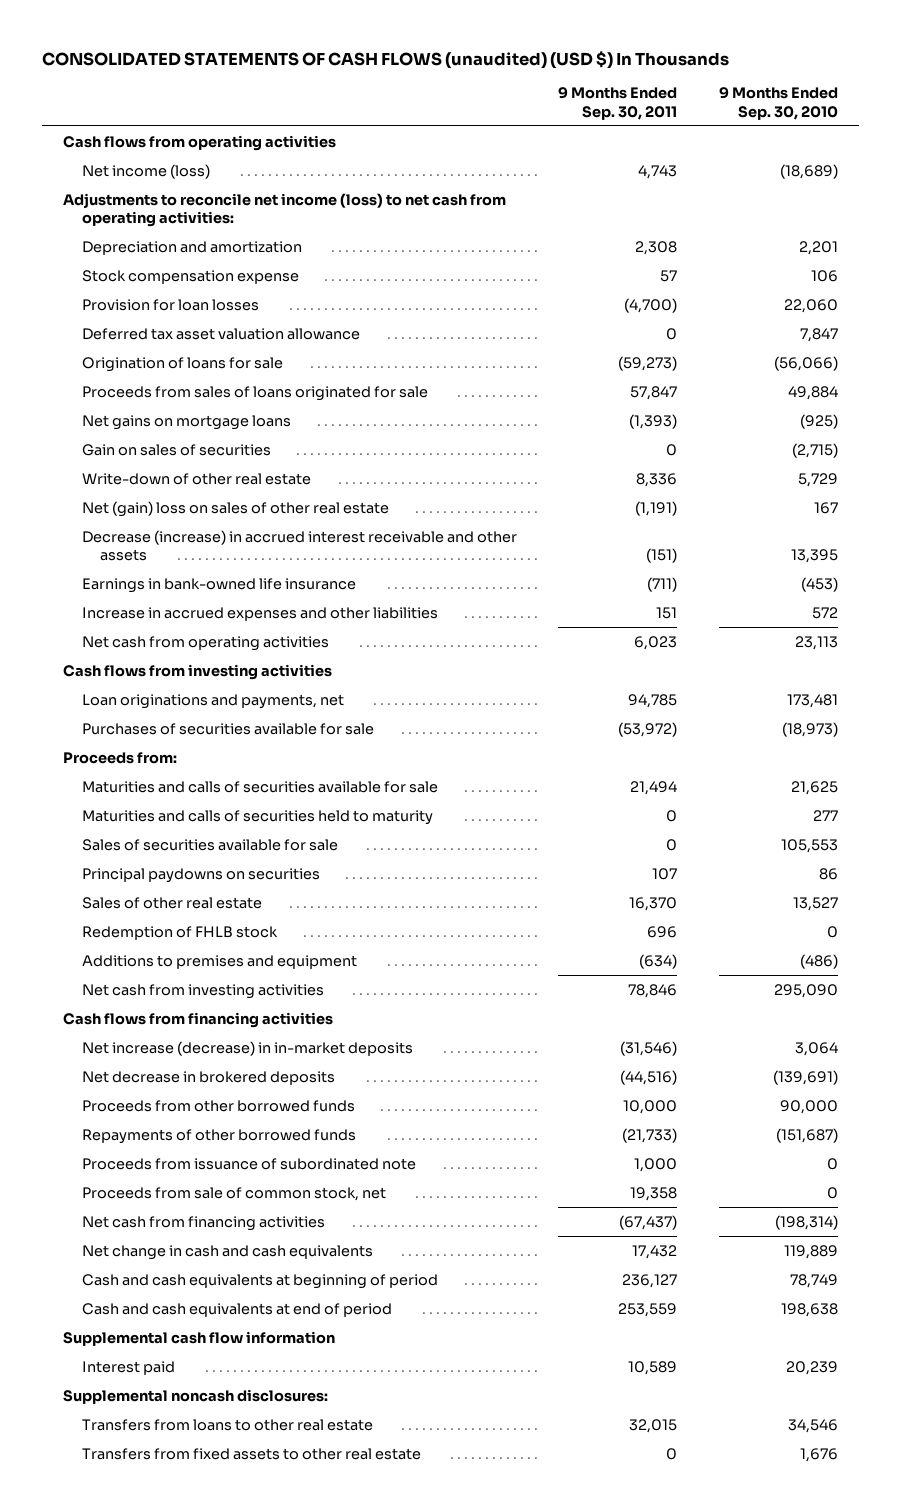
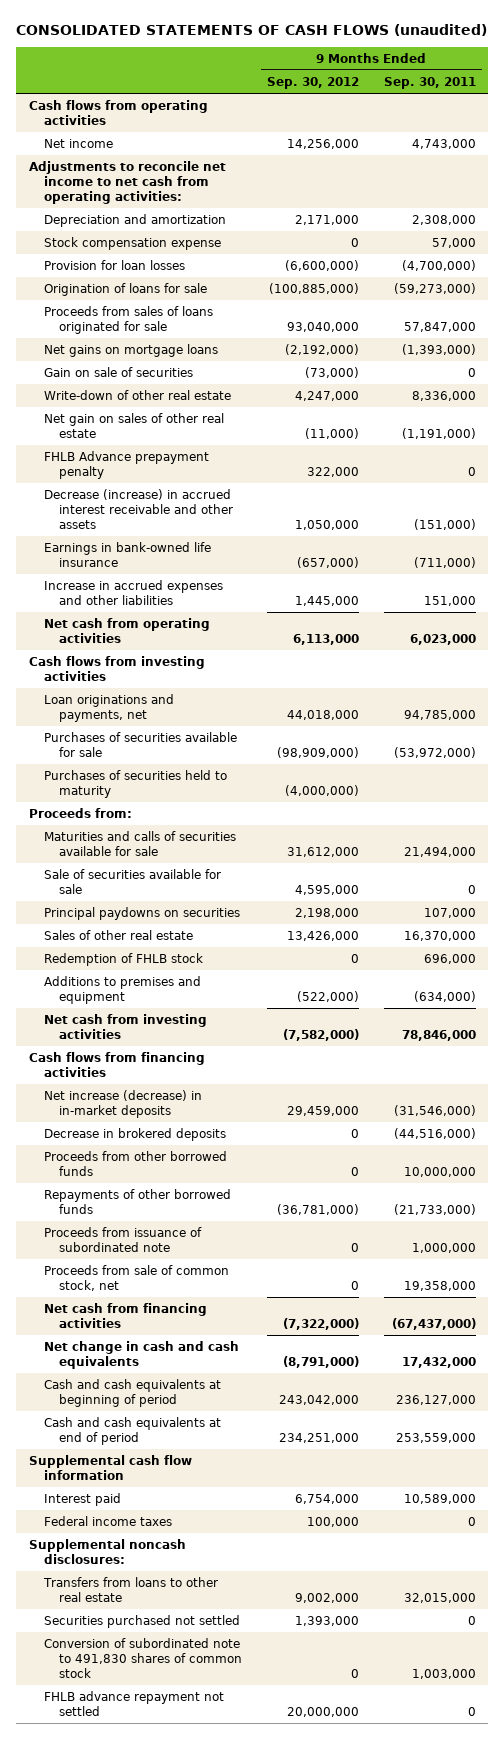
- CONSOLIDATED STATEMENTS OF CASH FLOWS (unaudited) (USD $) In Thousands
+ CONSOLIDATED STATEMENTS OF CASH FLOWS (unaudited)
- | 9 Months Ended Sep. 30, 2011 | 9 Months Ended Sep. 30, 2010
+ | 9 Months Ended Sep. 30, 2012 | 9 Months Ended Sep. 30, 2011
- Net income (loss) | 4,743 | (18,689)
- Adjustments to reconcile net income (loss) to net cash from operating activities:
- Depreciation and amortization | 2,308 | 2,201
- Stock compensation expense | 57 | 106
- Provision for loan losses | (4,700) | 22,060
- Deferred tax asset valuation allowance | 0 | 7,847
- Origination of loans for sale | (59,273) | (56,066)
- Proceeds from sales of loans originated for sale | 57,847 | 49,884
- Net gains on mortgage loans | (1,393) | (925)
- Gain on sales of securities | 0 | (2,715)
- Write-down of other real estate | 8,336 | 5,729
- Net (gain) loss on sales of other real estate | (1,191) | 167
- Decrease (increase) in accrued interest receivable and other assets | (151) | 13,395
- Earnings in bank-owned life insurance | (711) | (453)
- Increase in accrued expenses and other liabilities | 151 | 572
- Net cash from operating activities | 6,023 | 23,113
+ Net income | 14,256,000 | 4,743,000
+ Adjustments to reconcile net income to net cash from operating activities:
+ Depreciation and amortization | 2,171,000 | 2,308,000
+ Stock compensation expense | 0 | 57,000
+ Provision for loan losses | (6,600,000) | (4,700,000)
+ Origination of loans for sale | (100,885,000) | (59,273,000)
+ Proceeds from sales of loans originated for sale | 93,040,000 | 57,847,000
+ Net gains on mortgage loans | (2,192,000) | (1,393,000)
+ Gain on sale of securities | (73,000) | 0
+ Write-down of other real estate | 4,247,000 | 8,336,000
+ Net gain on sales of other real estate | (11,000) | (1,191,000)
+ FHLB Advance prepayment penalty | 322,000 | 0
+ Decrease (increase) in accrued interest receivable and other assets | 1,050,000 | (151,000)
+ Earnings in bank-owned life insurance | (657,000) | (711,000)
+ Increase in accrued expenses and other liabilities | 1,445,000 | 151,000
+ Net cash from operating activities | 6,113,000 | 6,023,000
- Loan originations and payments, net | 94,785 | 173,481
- Purchases of securities available for sale | (53,972) | (18,973)
+ Loan originations and payments, net | 44,018,000 | 94,785,000
+ Purchases of securities available for sale | (98,909,000) | (53,972,000)
+ Purchases of securities held to maturity | (4,000,000) |
- Maturities and calls of securities available for sale | 21,494 | 21,625
- Maturities and calls of securities held to maturity | 0 | 277
- Sales of securities available for sale | 0 | 105,553
- Principal paydowns on securities | 107 | 86
- Sales of other real estate | 16,370 | 13,527
- Redemption of FHLB stock | 696 | 0
- Additions to premises and equipment | (634) | (486)
- Net cash from investing activities | 78,846 | 295,090
+ Maturities and calls of securities available for sale | 31,612,000 | 21,494,000
+ Sale of securities available for sale | 4,595,000 | 0
+ Principal paydowns on securities | 2,198,000 | 107,000
+ Sales of other real estate | 13,426,000 | 16,370,000
+ Redemption of FHLB stock | 0 | 696,000
+ Additions to premises and equipment | (522,000) | (634,000)
+ Net cash from investing activities | (7,582,000) | 78,846,000
- Net increase (decrease) in in-market deposits | (31,546) | 3,064
- Net decrease in brokered deposits | (44,516) | (139,691)
- Proceeds from other borrowed funds | 10,000 | 90,000
- Repayments of other borrowed funds | (21,733) | (151,687)
- Proceeds from issuance of subordinated note | 1,000 | 0
- Proceeds from sale of common stock, net | 19,358 | 0
- Net cash from financing activities | (67,437) | (198,314)
- Net change in cash and cash equivalents | 17,432 | 119,889
- Cash and cash equivalents at beginning of period | 236,127 | 78,749
- Cash and cash equivalents at end of period | 253,559 | 198,638
+ Net increase (decrease) in in-market deposits | 29,459,000 | (31,546,000)
+ Decrease in brokered deposits | 0 | (44,516,000)
+ Proceeds from other borrowed funds | 0 | 10,000,000
+ Repayments of other borrowed funds | (36,781,000) | (21,733,000)
+ Proceeds from issuance of subordinated note | 0 | 1,000,000
+ Proceeds from sale of common stock, net | 0 | 19,358,000
+ Net cash from financing activities | (7,322,000) | (67,437,000)
+ Net change in cash and cash equivalents | (8,791,000) | 17,432,000
+ Cash and cash equivalents at beginning of period | 243,042,000 | 236,127,000
+ Cash and cash equivalents at end of period | 234,251,000 | 253,559,000
- Interest paid | 10,589 | 20,239
+ Interest paid | 6,754,000 | 10,589,000
+ Federal income taxes | 100,000 | 0
- Transfers from loans to other real estate | 32,015 | 34,546
- Transfers from fixed assets to other real estate | 0 | 1,676
+ Transfers from loans to other real estate | 9,002,000 | 32,015,000
+ Securities purchased not settled | 1,393,000 | 0
+ Conversion of subordinated note to 491,830 shares of common stock | 0 | 1,003,000
+ FHLB advance repayment not settled | 20,000,000 | 0

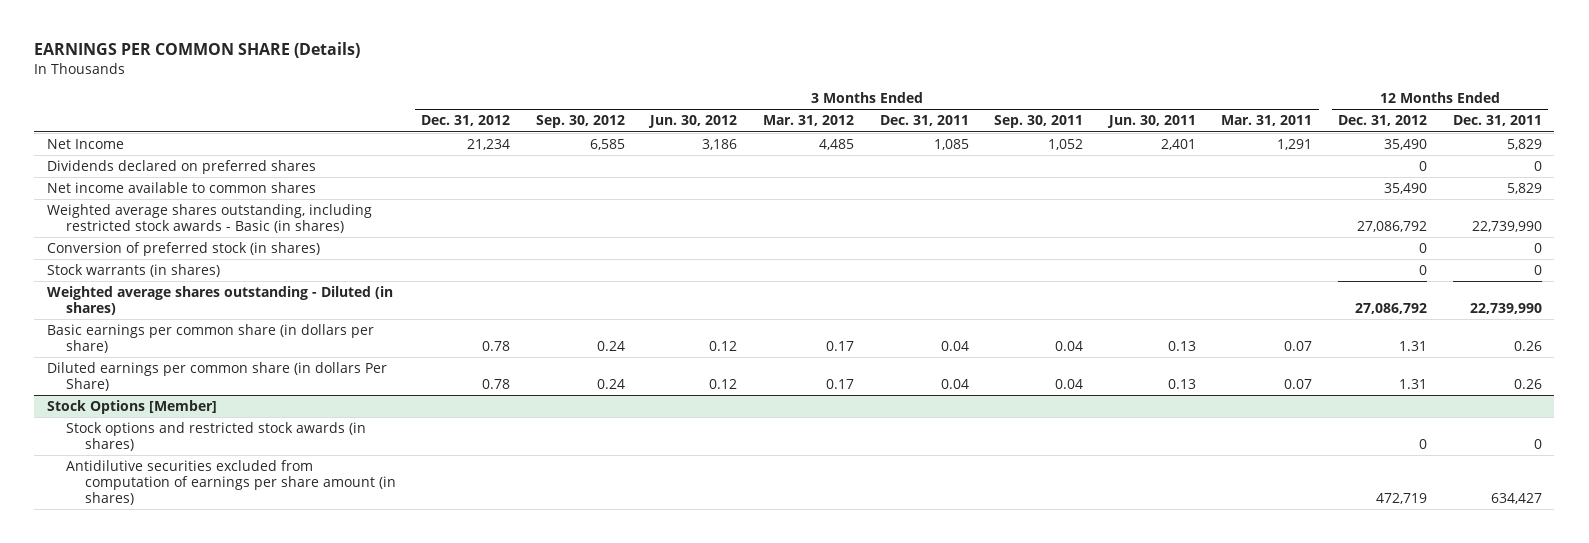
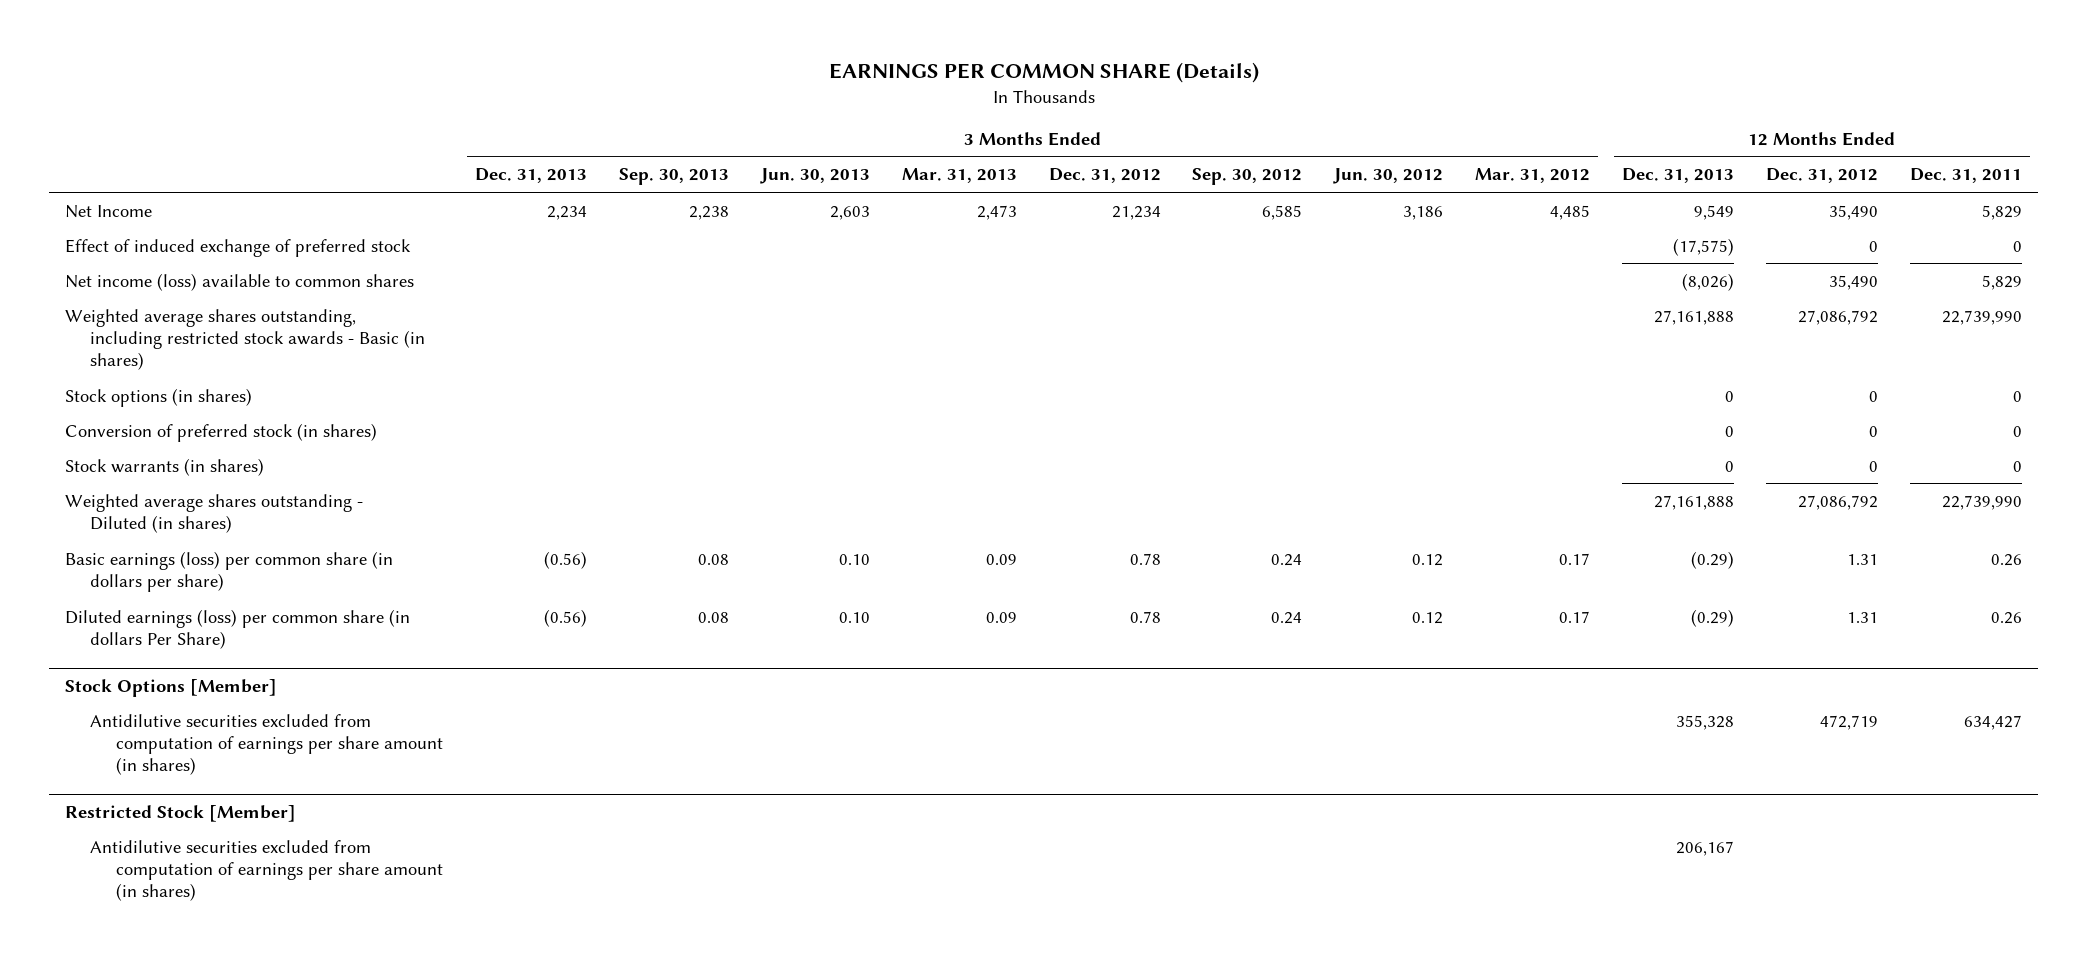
- | 3 Months Ended Dec. 31, 2012 | 3 Months Ended Sep. 30, 2012 | 3 Months Ended Jun. 30, 2012 | 3 Months Ended Mar. 31, 2012 | 3 Months Ended Dec. 31, 2011 | 3 Months Ended Sep. 30, 2011 | 3 Months Ended Jun. 30, 2011 | 3 Months Ended Mar. 31, 2011 | 12 Months Ended Dec. 31, 2012 | 12 Months Ended Dec. 31, 2011
+ | 3 Months Ended Dec. 31, 2013 | 3 Months Ended Sep. 30, 2013 | 3 Months Ended Jun. 30, 2013 | 3 Months Ended Mar. 31, 2013 | 3 Months Ended Dec. 31, 2012 | 3 Months Ended Sep. 30, 2012 | 3 Months Ended Jun. 30, 2012 | 3 Months Ended Mar. 31, 2012 | 12 Months Ended Dec. 31, 2013 | 12 Months Ended Dec. 31, 2012 | 12 Months Ended Dec. 31, 2011
- Dividends declared on preferred shares | | | | | | | | | 0 | 0
- Net income available to common shares | | | | | | | | | 35,490 | 5,829
+ Effect of induced exchange of preferred stock | | | | | | | | | (17,575) | 0 | 0
+ Net income (loss) available to common shares | | | | | | | | | (8,026) | 35,490 | 5,829
+ Stock options (in shares) | | | | | | | | | 0 | 0 | 0
- Basic earnings per common share (in dollars per share) | 0.78 | 0.24 | 0.12 | 0.17 | 0.04 | 0.04 | 0.13 | 0.07 | 1.31 | 0.26
- Diluted earnings per common share (in dollars Per Share) | 0.78 | 0.24 | 0.12 | 0.17 | 0.04 | 0.04 | 0.13 | 0.07 | 1.31 | 0.26
+ Basic earnings (loss) per common share (in dollars per share) | (0.56) | 0.08 | 0.10 | 0.09 | 0.78 | 0.24 | 0.12 | 0.17 | (0.29) | 1.31 | 0.26
+ Diluted earnings (loss) per common share (in dollars Per Share) | (0.56) | 0.08 | 0.10 | 0.09 | 0.78 | 0.24 | 0.12 | 0.17 | (0.29) | 1.31 | 0.26
@ Stock Options [Member]
- Stock options and restricted stock awards (in shares) | | | | | | | | | 0 | 0
+ Restricted Stock [Member]
+ Antidilutive securities excluded from computation of earnings per share amount (in shares) | | | | | | | | | 206,167 | |

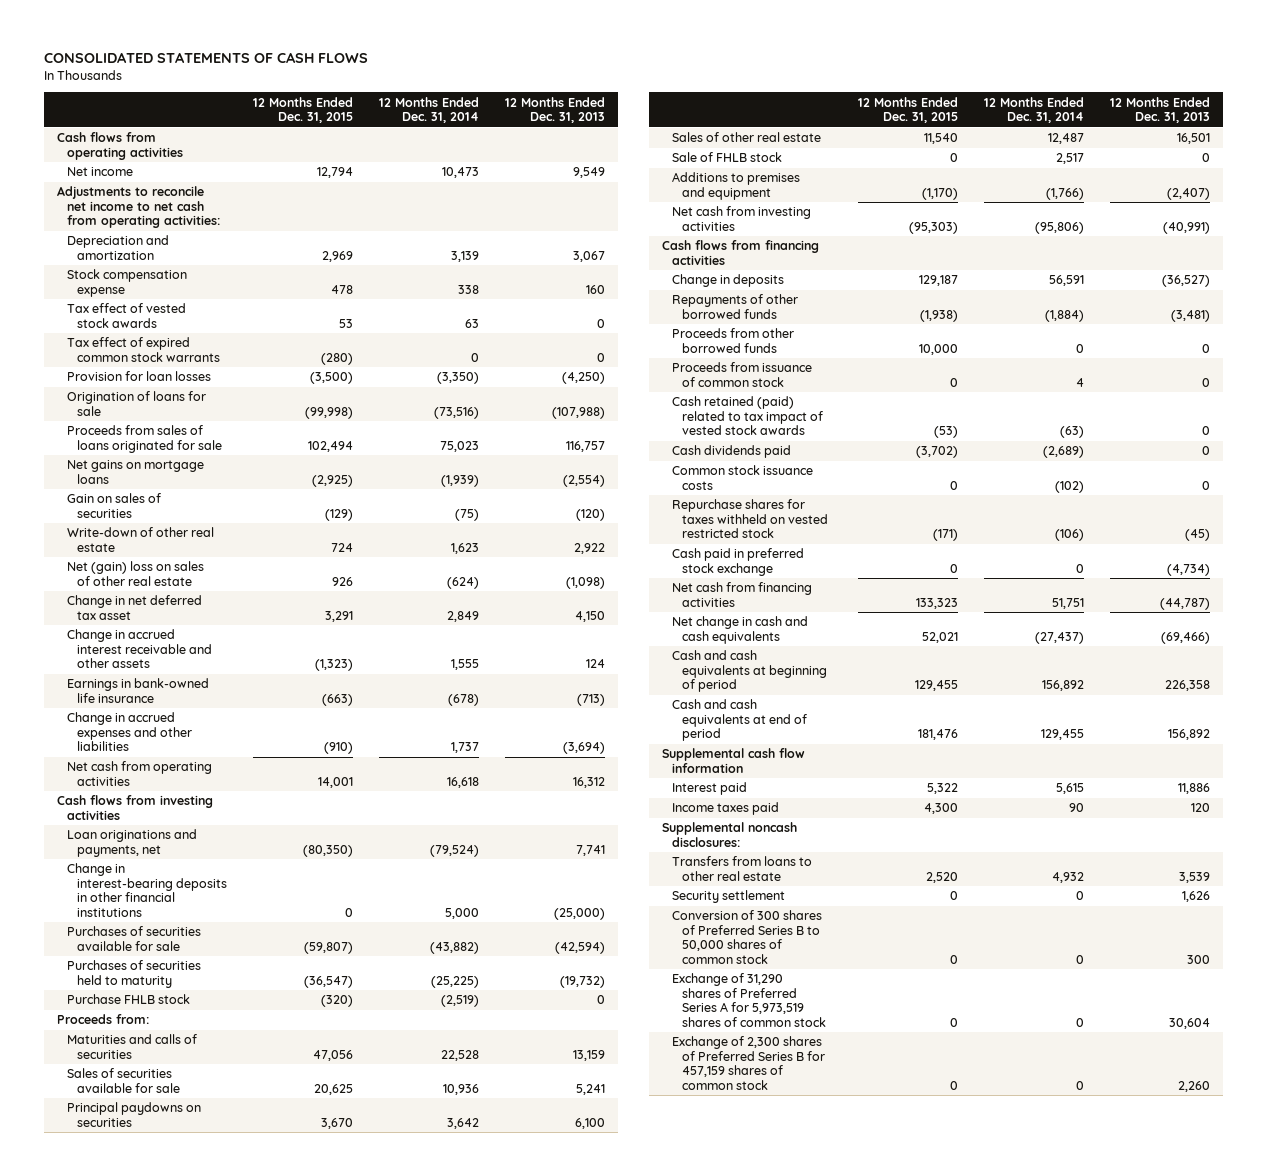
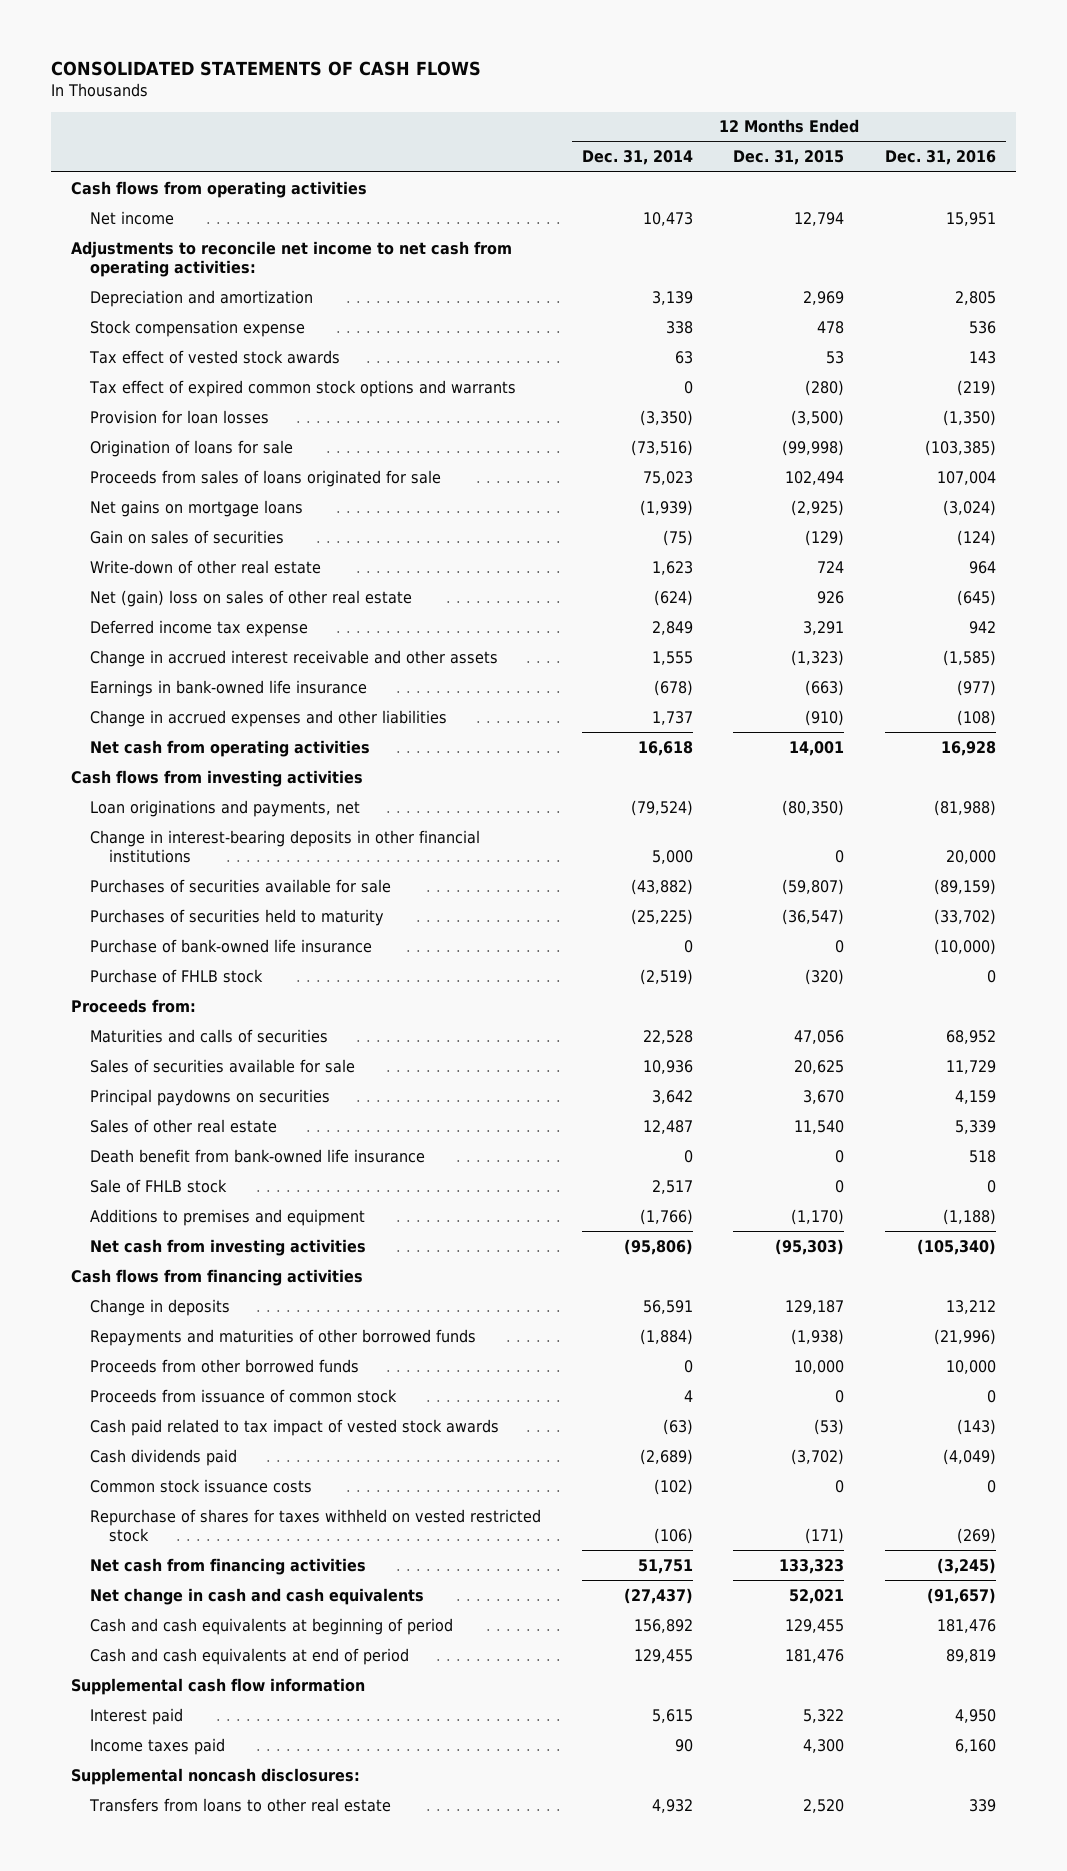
- | 12 Months Ended Dec. 31, 2015 | 12 Months Ended Dec. 31, 2014 | 12 Months Ended Dec. 31, 2013
+ | 12 Months Ended Dec. 31, 2014 | 12 Months Ended Dec. 31, 2015 | 12 Months Ended Dec. 31, 2016
- Tax effect of expired common stock warrants | (280) | 0 | 0
+ Tax effect of expired common stock options and warrants | 0 | (280) | (219)
- Change in net deferred tax asset | 3,291 | 2,849 | 4,150
+ Deferred income tax expense | 2,849 | 3,291 | 942
- Purchase FHLB stock | (320) | (2,519) | 0
+ Purchase of bank-owned life insurance | 0 | 0 | (10,000)
+ Purchase of FHLB stock | (2,519) | (320) | 0
+ Death benefit from bank-owned life insurance | 0 | 0 | 518
- Repayments of other borrowed funds | (1,938) | (1,884) | (3,481)
+ Repayments and maturities of other borrowed funds | (1,884) | (1,938) | (21,996)
- Cash retained (paid) related to tax impact of vested stock awards | (53) | (63) | 0
+ Cash paid related to tax impact of vested stock awards | (63) | (53) | (143)
- Repurchase shares for taxes withheld on vested restricted stock | (171) | (106) | (45)
- Cash paid in preferred stock exchange | 0 | 0 | (4,734)
+ Repurchase of shares for taxes withheld on vested restricted stock | (106) | (171) | (269)
- Security settlement | 0 | 0 | 1,626
- Conversion of 300 shares of Preferred Series B to 50,000 shares of common stock | 0 | 0 | 300
- Exchange of 31,290 shares of Preferred Series A for 5,973,519 shares of common stock | 0 | 0 | 30,604
- Exchange of 2,300 shares of Preferred Series B for 457,159 shares of common stock | 0 | 0 | 2,260

